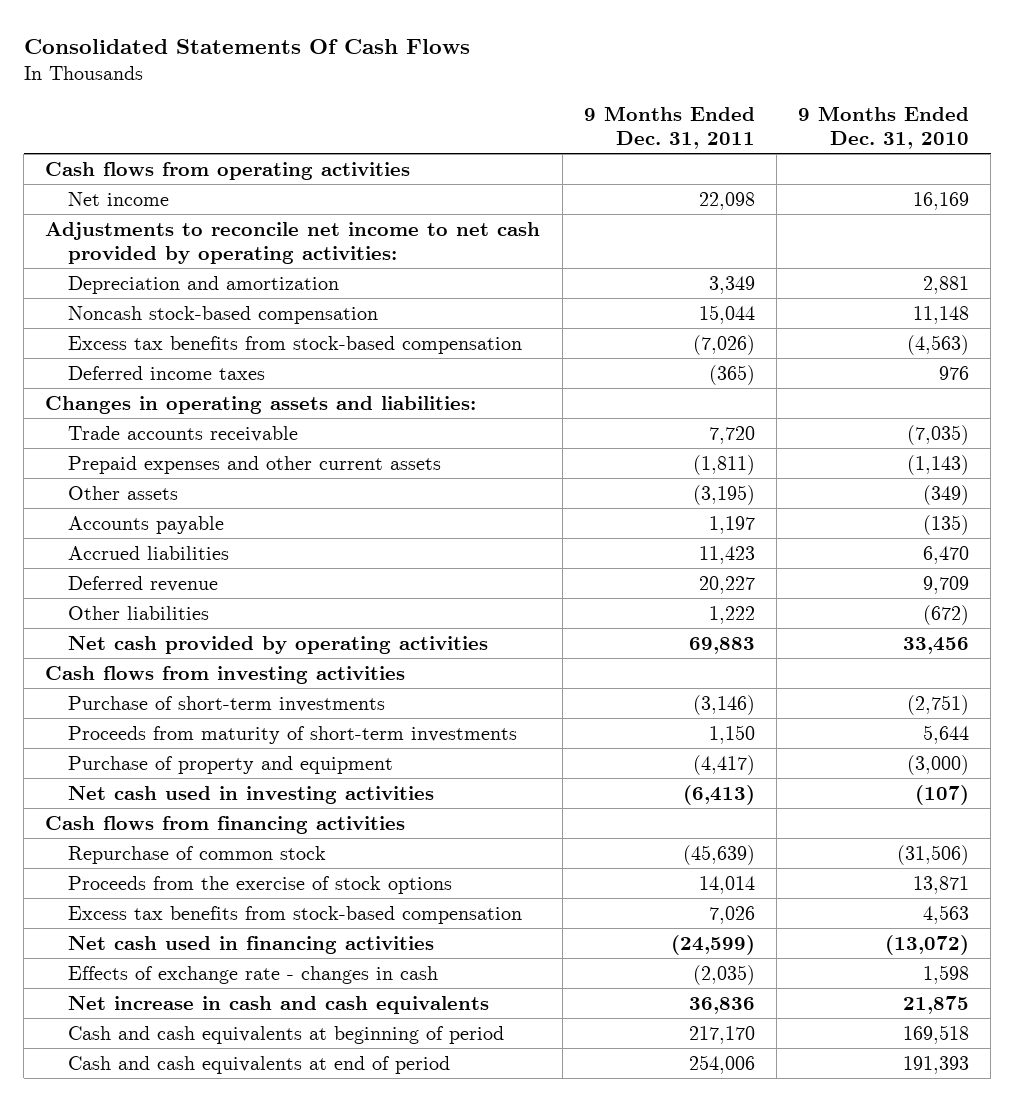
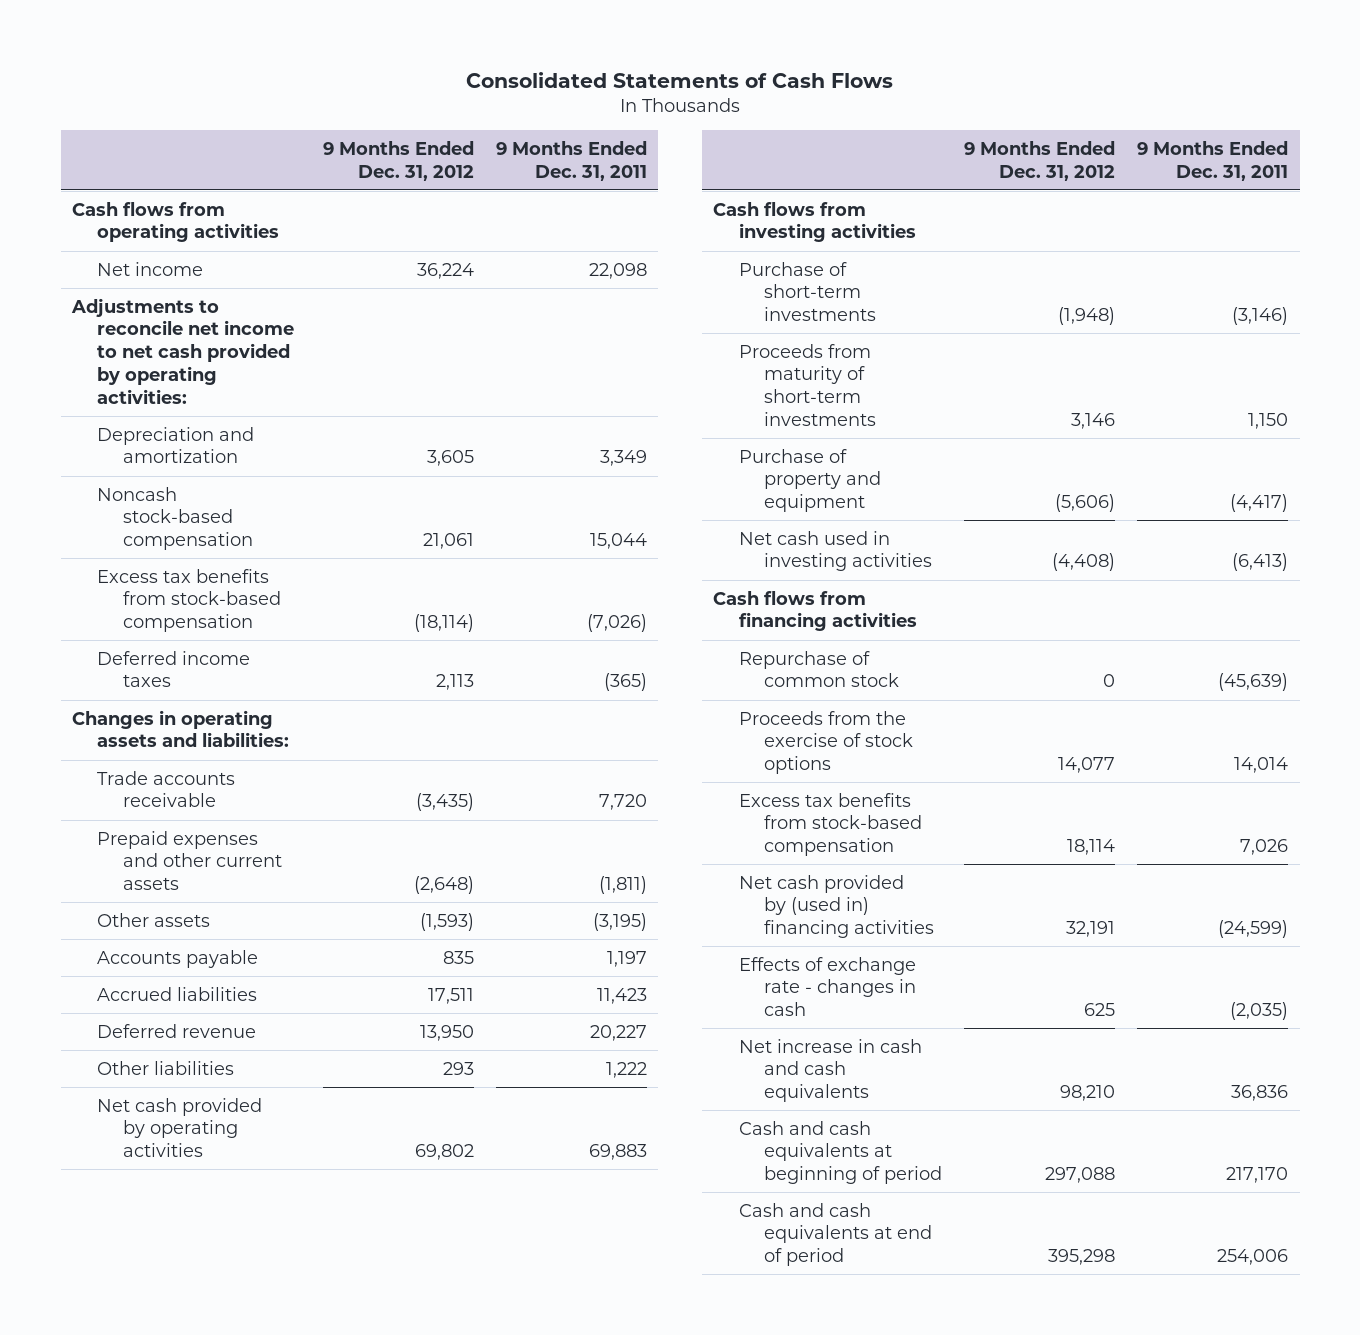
- Consolidated Statements Of Cash Flows
+ Consolidated Statements of Cash Flows
- | 9 Months Ended Dec. 31, 2011 | 9 Months Ended Dec. 31, 2010
+ | 9 Months Ended Dec. 31, 2012 | 9 Months Ended Dec. 31, 2011
- Net cash used in financing activities | (24,599) | (13,072)
+ Net cash provided by (used in) financing activities | 32,191 | (24,599)

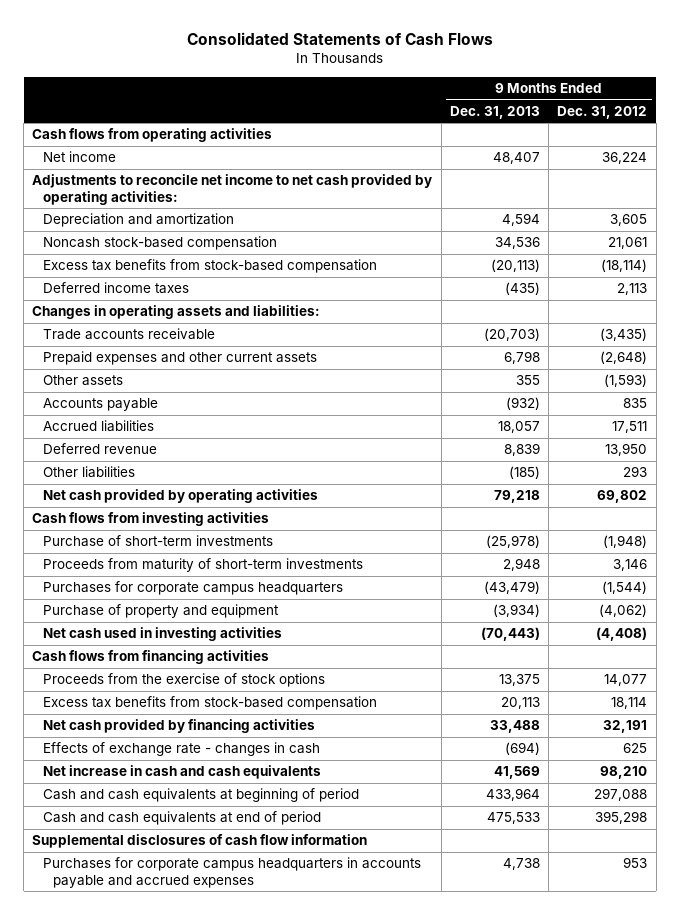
- | 9 Months Ended Dec. 31, 2012 | 9 Months Ended Dec. 31, 2011
+ | 9 Months Ended Dec. 31, 2013 | 9 Months Ended Dec. 31, 2012
- Purchase of property and equipment | (5,606) | (4,417)
+ Purchases for corporate campus headquarters | (43,479) | (1,544)
+ Purchase of property and equipment | (3,934) | (4,062)
- Repurchase of common stock | 0 | (45,639)
- Net cash provided by (used in) financing activities | 32,191 | (24,599)
+ Net cash provided by financing activities | 33,488 | 32,191
+ Supplemental disclosures of cash flow information
+ Purchases for corporate campus headquarters in accounts payable and accrued expenses | 4,738 | 953

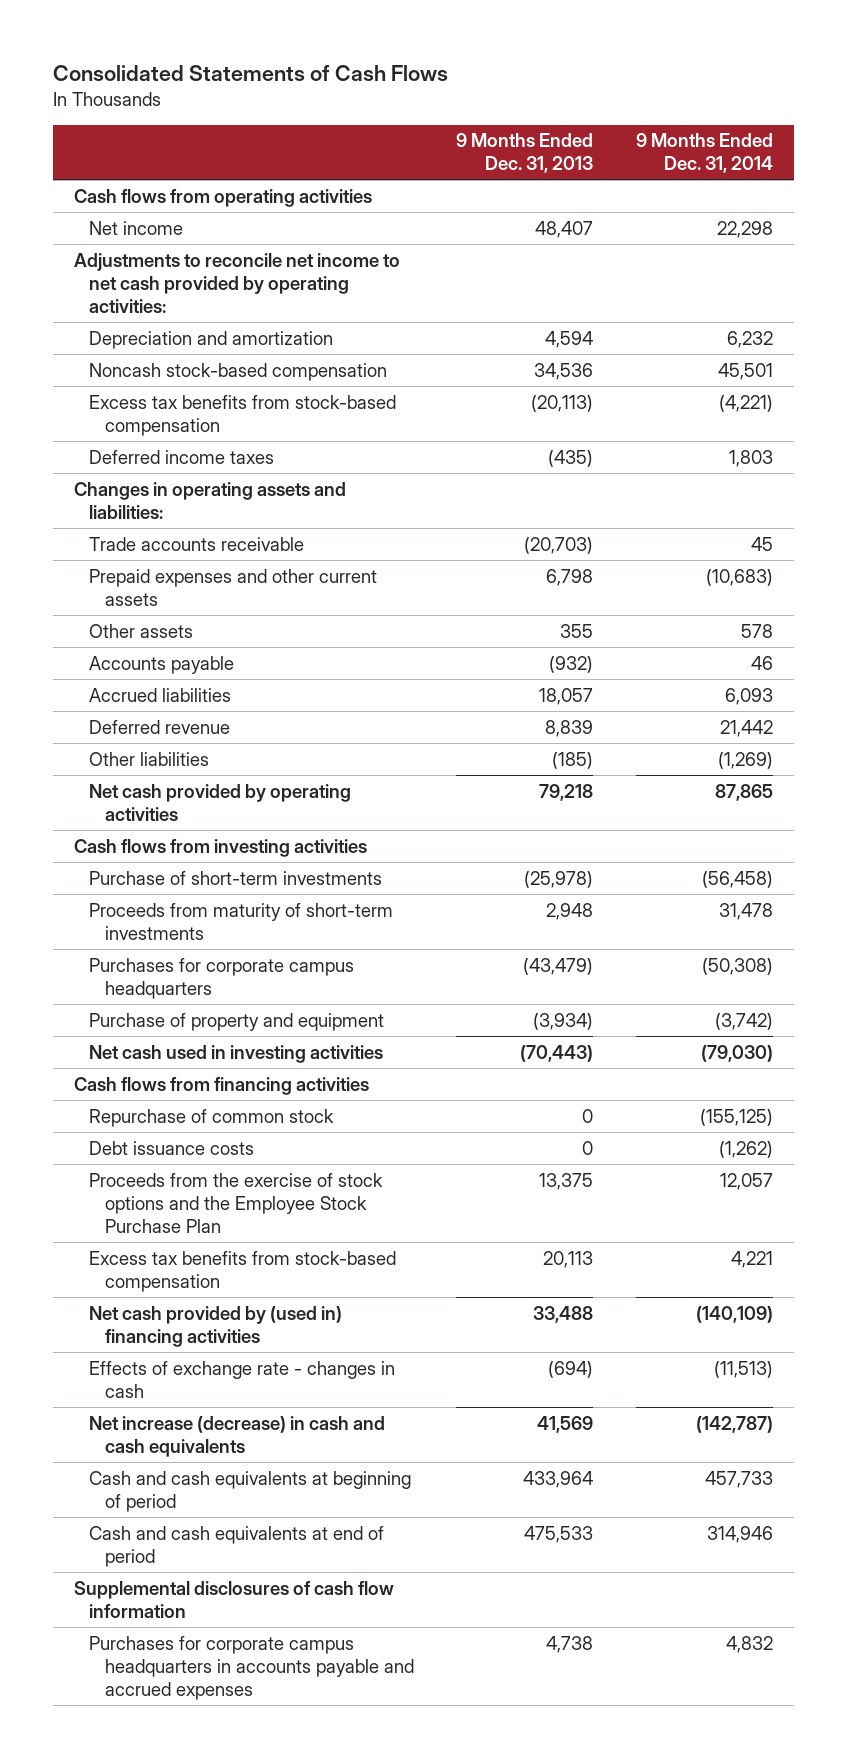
- | 9 Months Ended Dec. 31, 2013 | 9 Months Ended Dec. 31, 2012
+ | 9 Months Ended Dec. 31, 2013 | 9 Months Ended Dec. 31, 2014
- Proceeds from the exercise of stock options | 13,375 | 14,077
+ Repurchase of common stock | 0 | (155,125)
+ Debt issuance costs | 0 | (1,262)
+ Proceeds from the exercise of stock options and the Employee Stock Purchase Plan | 13,375 | 12,057
- Net cash provided by financing activities | 33,488 | 32,191
+ Net cash provided by (used in) financing activities | 33,488 | (140,109)
- Net increase in cash and cash equivalents | 41,569 | 98,210
+ Net increase (decrease) in cash and cash equivalents | 41,569 | (142,787)

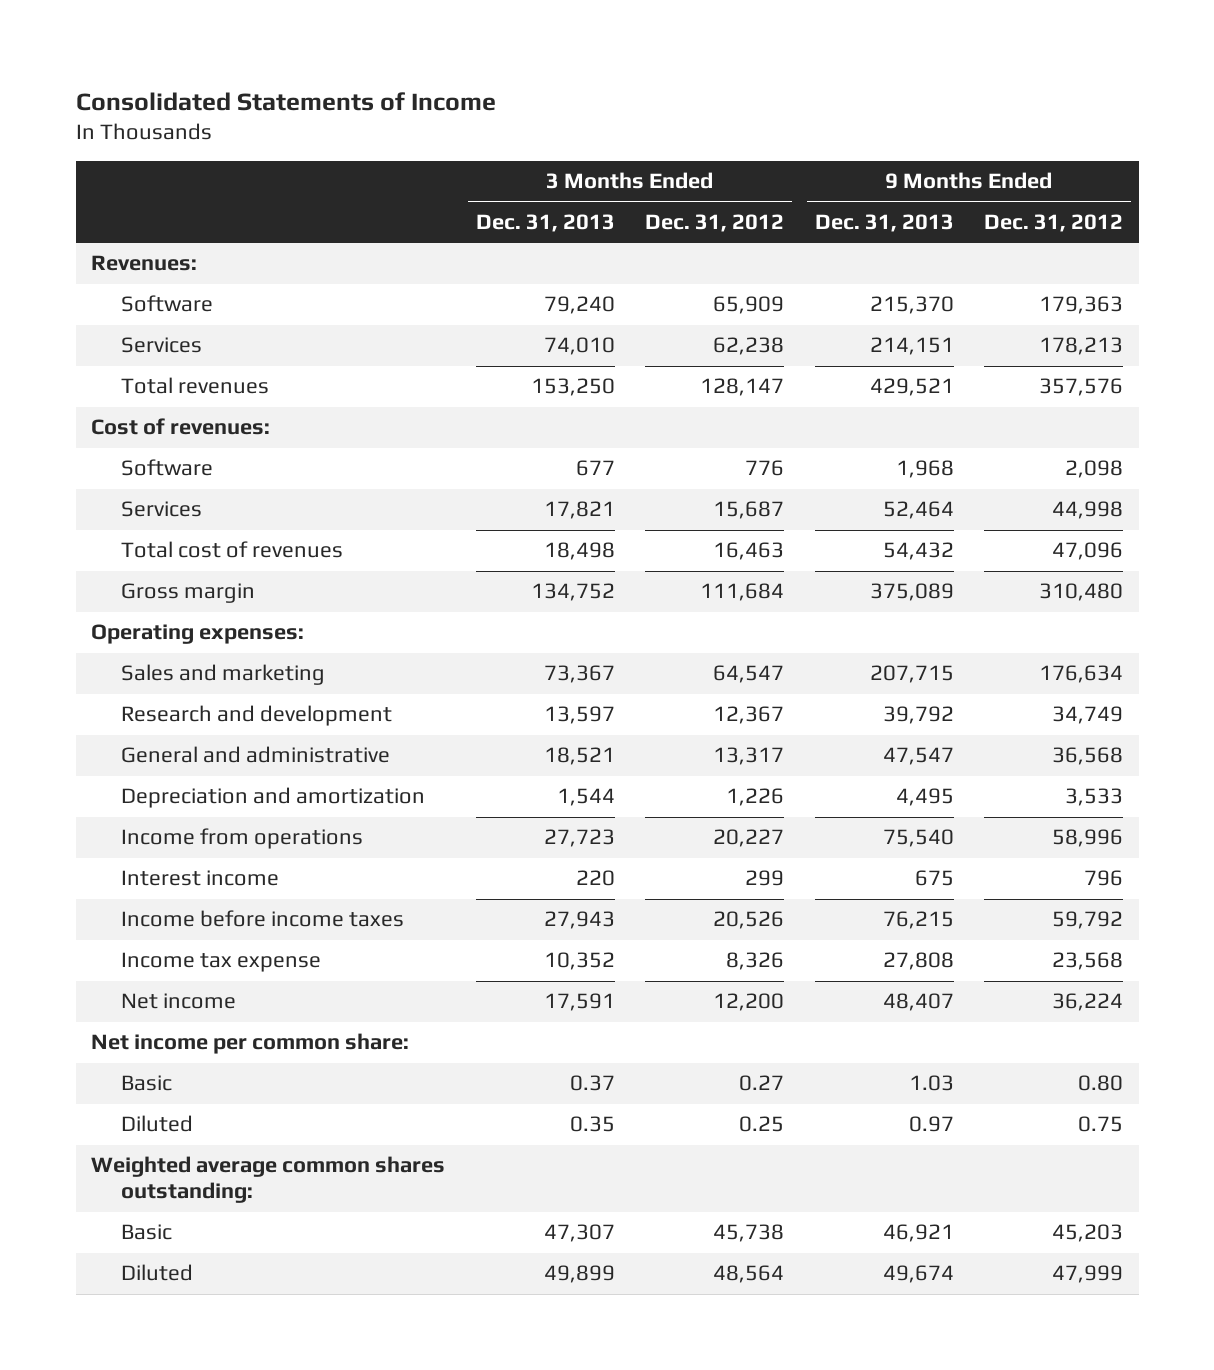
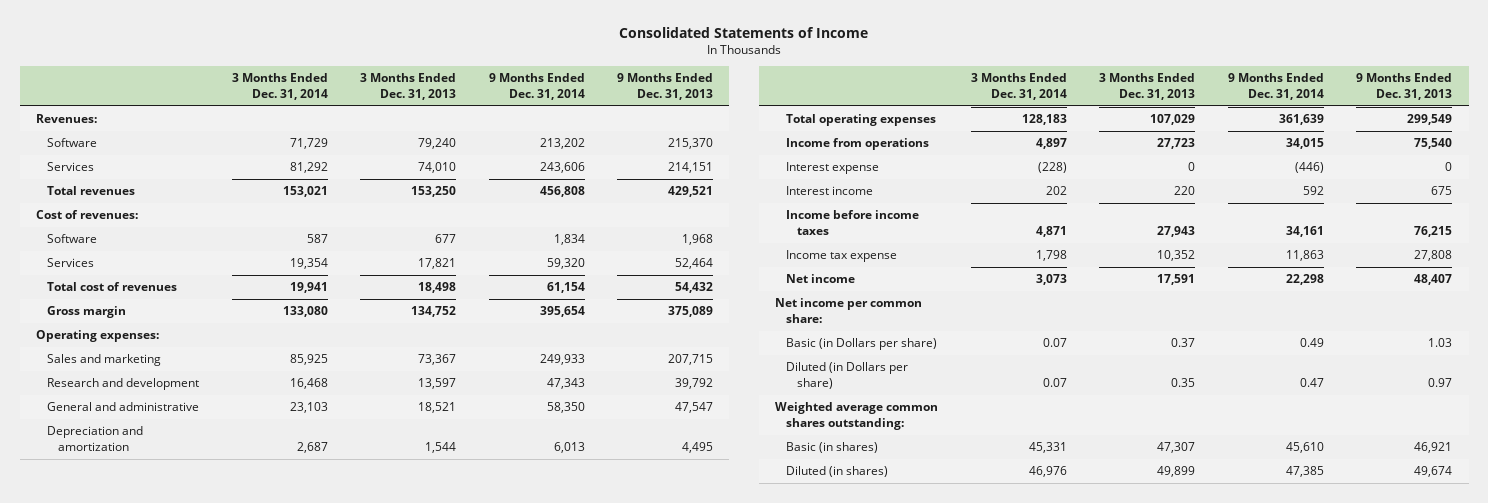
- | 3 Months Ended Dec. 31, 2013 | 3 Months Ended Dec. 31, 2012 | 9 Months Ended Dec. 31, 2013 | 9 Months Ended Dec. 31, 2012
+ | 3 Months Ended Dec. 31, 2014 | 3 Months Ended Dec. 31, 2013 | 9 Months Ended Dec. 31, 2014 | 9 Months Ended Dec. 31, 2013
+ Total operating expenses | 128,183 | 107,029 | 361,639 | 299,549
+ Interest expense | (228) | 0 | (446) | 0
- Basic | 0.37 | 0.27 | 1.03 | 0.80
- Diluted | 0.35 | 0.25 | 0.97 | 0.75
+ Basic (in Dollars per share) | 0.07 | 0.37 | 0.49 | 1.03
+ Diluted (in Dollars per share) | 0.07 | 0.35 | 0.47 | 0.97
- Basic | 47,307 | 45,738 | 46,921 | 45,203
- Diluted | 49,899 | 48,564 | 49,674 | 47,999
+ Basic (in shares) | 45,331 | 47,307 | 45,610 | 46,921
+ Diluted (in shares) | 46,976 | 49,899 | 47,385 | 49,674

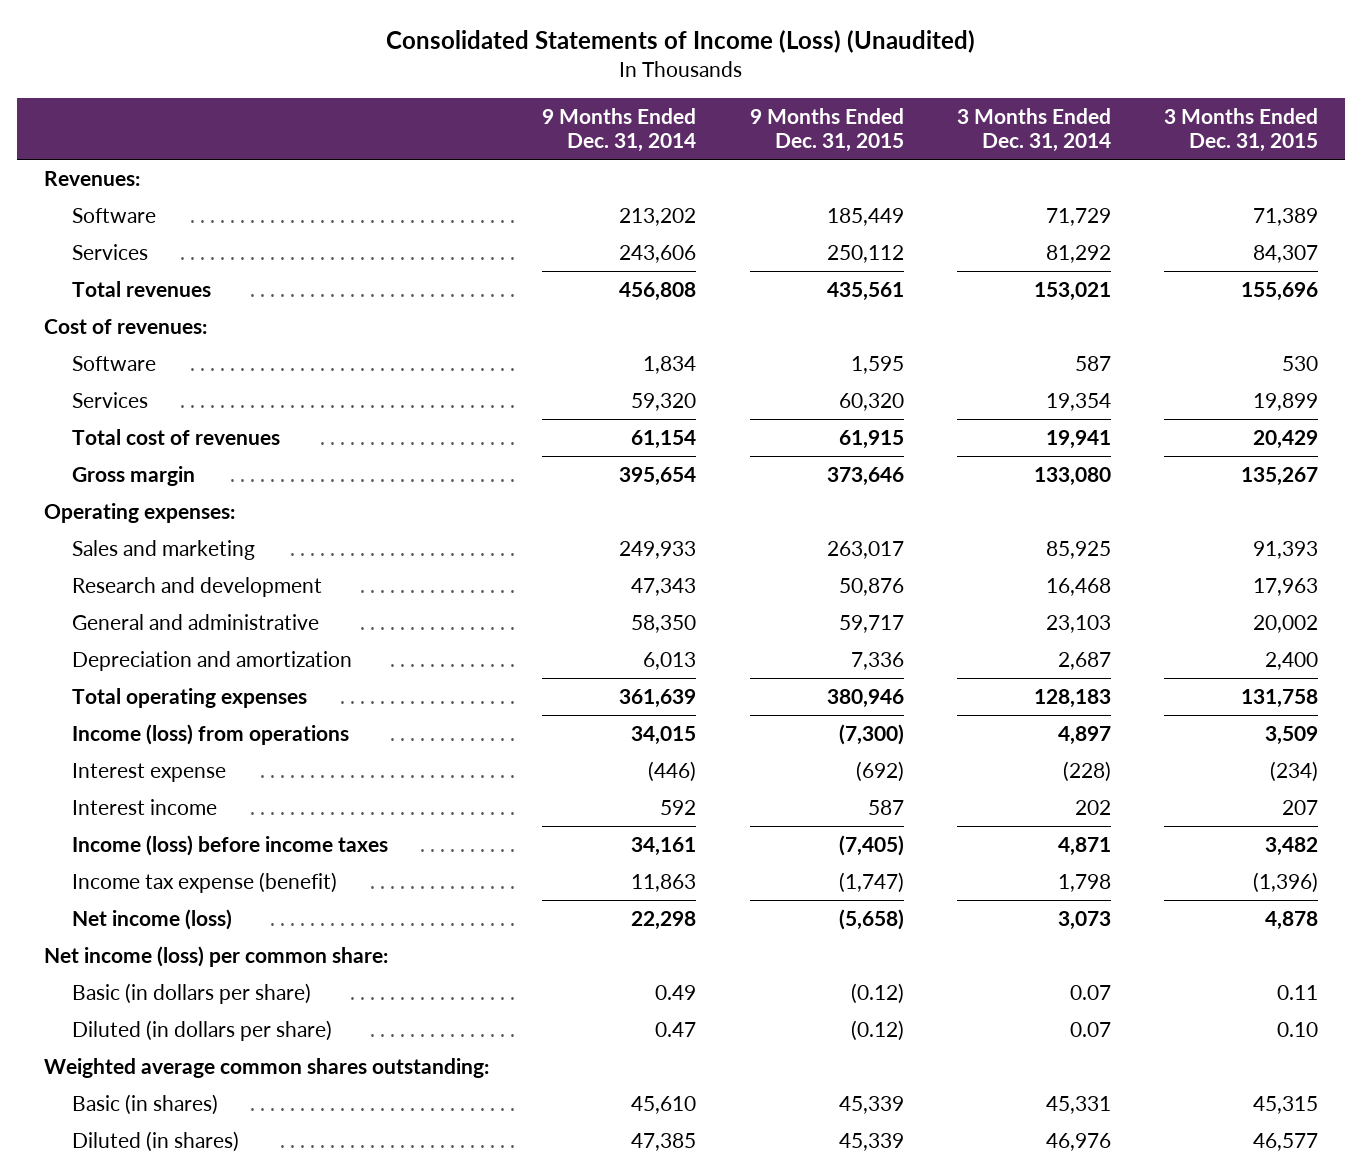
- Consolidated Statements of Income
+ Consolidated Statements of Income (Loss) (Unaudited)
- | 3 Months Ended Dec. 31, 2014 | 3 Months Ended Dec. 31, 2013 | 9 Months Ended Dec. 31, 2014 | 9 Months Ended Dec. 31, 2013
+ | 9 Months Ended Dec. 31, 2014 | 9 Months Ended Dec. 31, 2015 | 3 Months Ended Dec. 31, 2014 | 3 Months Ended Dec. 31, 2015
- Income from operations | 4,897 | 27,723 | 34,015 | 75,540
+ Income (loss) from operations | 34,015 | (7,300) | 4,897 | 3,509
- Income before income taxes | 4,871 | 27,943 | 34,161 | 76,215
- Income tax expense | 1,798 | 10,352 | 11,863 | 27,808
- Net income | 3,073 | 17,591 | 22,298 | 48,407
- Net income per common share:
- Basic (in Dollars per share) | 0.07 | 0.37 | 0.49 | 1.03
- Diluted (in Dollars per share) | 0.07 | 0.35 | 0.47 | 0.97
+ Income (loss) before income taxes | 34,161 | (7,405) | 4,871 | 3,482
+ Income tax expense (benefit) | 11,863 | (1,747) | 1,798 | (1,396)
+ Net income (loss) | 22,298 | (5,658) | 3,073 | 4,878
+ Net income (loss) per common share:
+ Basic (in dollars per share) | 0.49 | (0.12) | 0.07 | 0.11
+ Diluted (in dollars per share) | 0.47 | (0.12) | 0.07 | 0.10

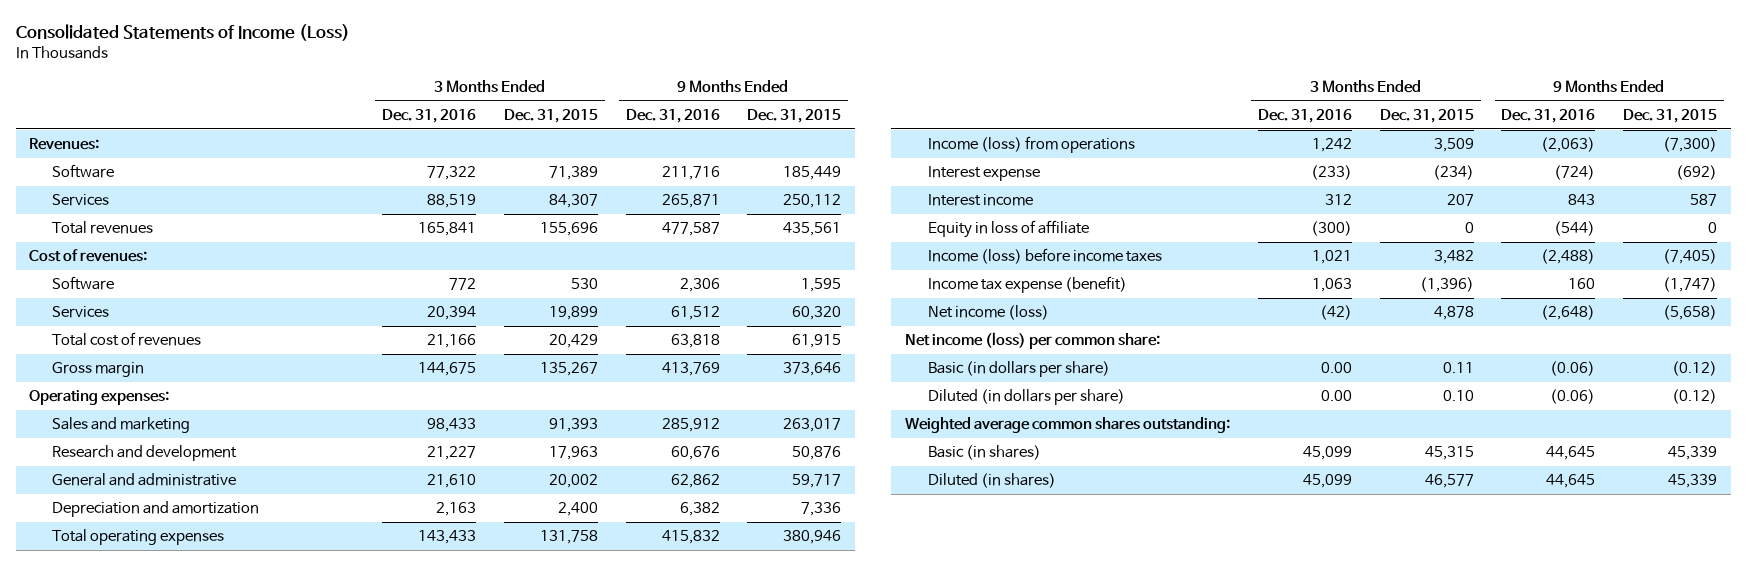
- Consolidated Statements of Income (Loss) (Unaudited)
+ Consolidated Statements of Income (Loss)
- | 9 Months Ended Dec. 31, 2014 | 9 Months Ended Dec. 31, 2015 | 3 Months Ended Dec. 31, 2014 | 3 Months Ended Dec. 31, 2015
+ | 3 Months Ended Dec. 31, 2016 | 3 Months Ended Dec. 31, 2015 | 9 Months Ended Dec. 31, 2016 | 9 Months Ended Dec. 31, 2015
+ Equity in loss of affiliate | (300) | 0 | (544) | 0

